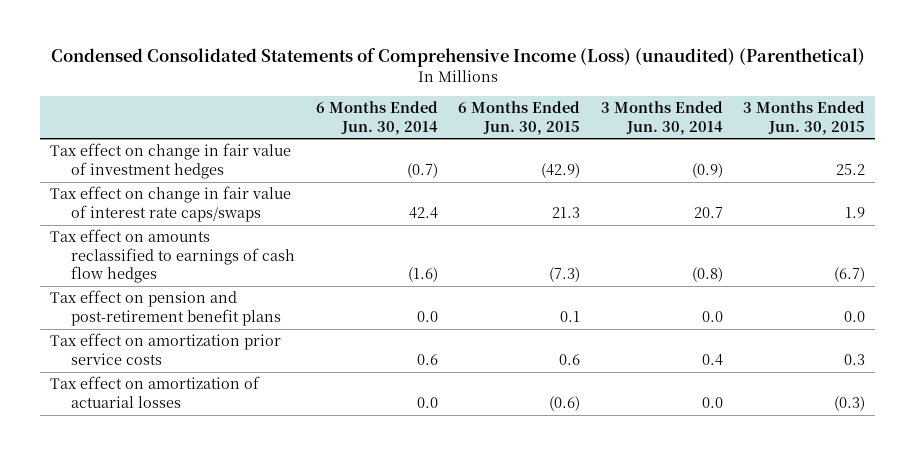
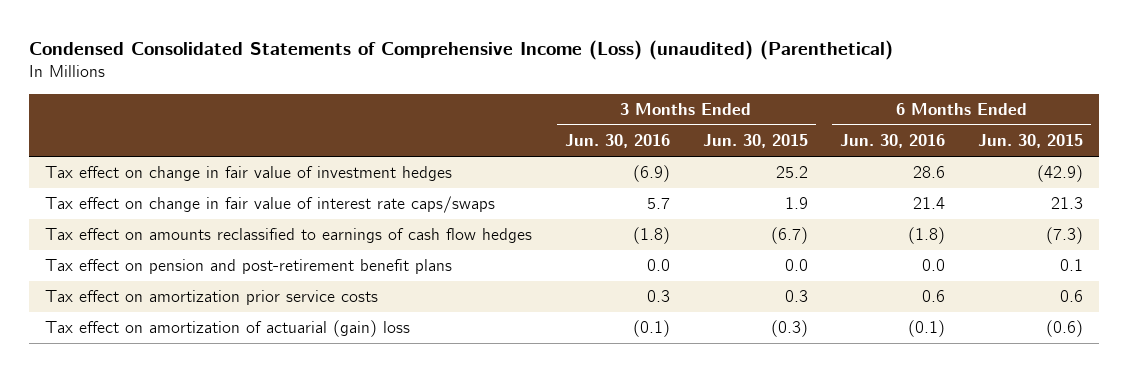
- | 6 Months Ended Jun. 30, 2014 | 6 Months Ended Jun. 30, 2015 | 3 Months Ended Jun. 30, 2014 | 3 Months Ended Jun. 30, 2015
+ | 3 Months Ended Jun. 30, 2016 | 3 Months Ended Jun. 30, 2015 | 6 Months Ended Jun. 30, 2016 | 6 Months Ended Jun. 30, 2015
- Tax effect on amortization of actuarial losses | 0.0 | (0.6) | 0.0 | (0.3)
+ Tax effect on amortization of actuarial (gain) loss | (0.1) | (0.3) | (0.1) | (0.6)

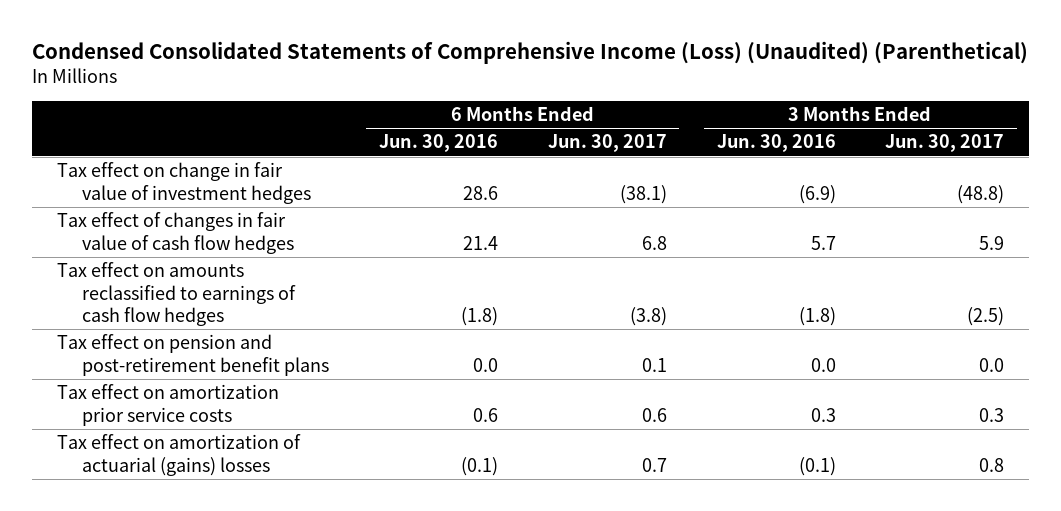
- Condensed Consolidated Statements of Comprehensive Income (Loss) (unaudited) (Parenthetical)
+ Condensed Consolidated Statements of Comprehensive Income (Loss) (Unaudited) (Parenthetical)
- | 3 Months Ended Jun. 30, 2016 | 3 Months Ended Jun. 30, 2015 | 6 Months Ended Jun. 30, 2016 | 6 Months Ended Jun. 30, 2015
+ | 6 Months Ended Jun. 30, 2016 | 6 Months Ended Jun. 30, 2017 | 3 Months Ended Jun. 30, 2016 | 3 Months Ended Jun. 30, 2017
- Tax effect on change in fair value of interest rate caps/swaps | 5.7 | 1.9 | 21.4 | 21.3
+ Tax effect of changes in fair value of cash flow hedges | 21.4 | 6.8 | 5.7 | 5.9
- Tax effect on amortization of actuarial (gain) loss | (0.1) | (0.3) | (0.1) | (0.6)
+ Tax effect on amortization of actuarial (gains) losses | (0.1) | 0.7 | (0.1) | 0.8

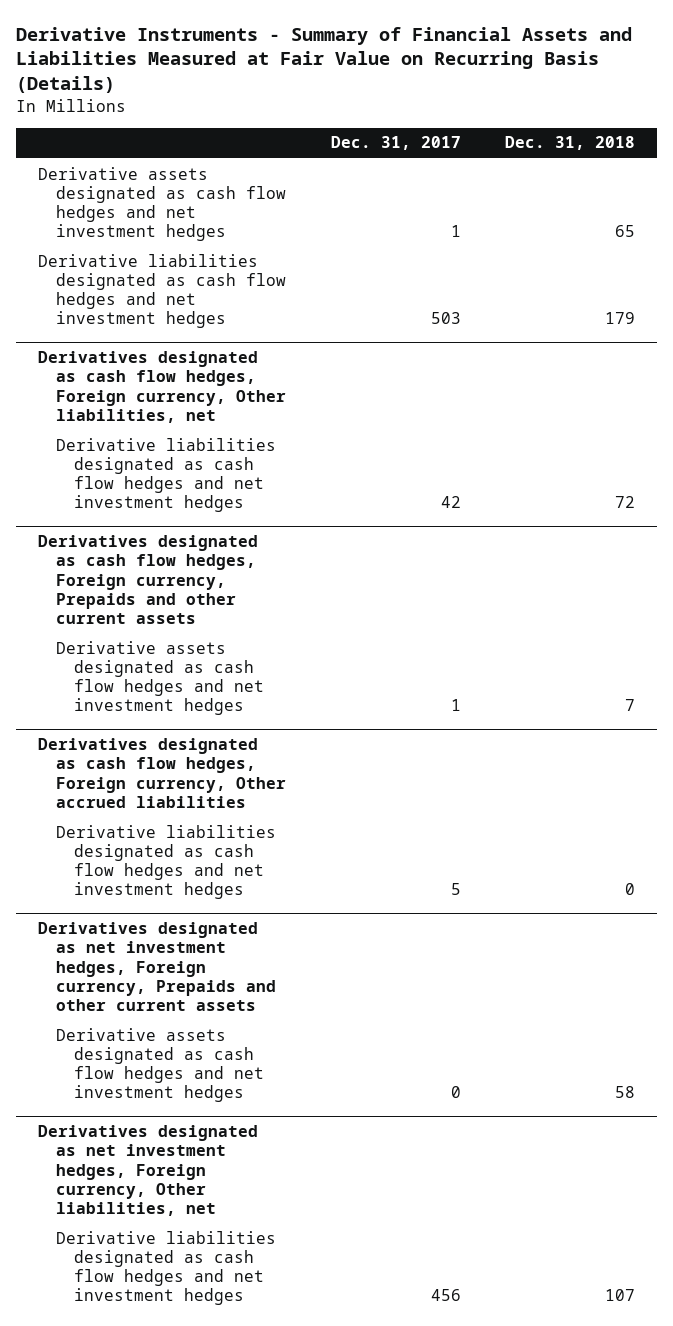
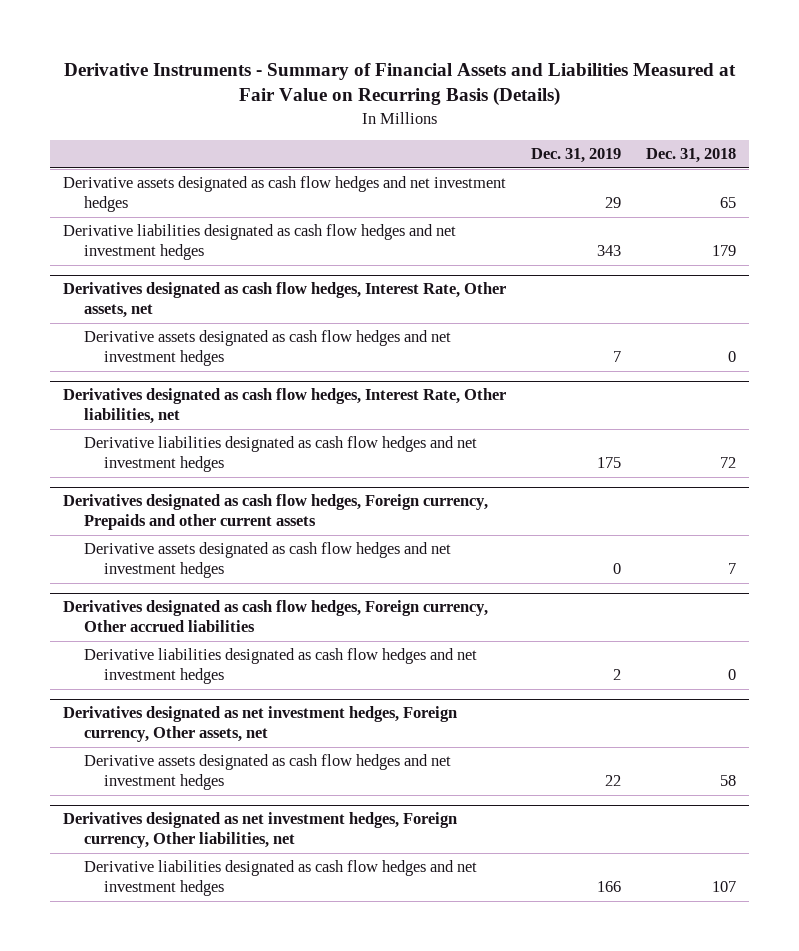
- | Dec. 31, 2017 | Dec. 31, 2018
+ | Dec. 31, 2019 | Dec. 31, 2018
- Derivatives designated as cash flow hedges, Foreign currency, Other liabilities, net
+ Derivatives designated as cash flow hedges, Interest Rate, Other assets, net
+ Derivative assets designated as cash flow hedges and net investment hedges | 7 | 0
+ Derivatives designated as cash flow hedges, Interest Rate, Other liabilities, net
- Derivatives designated as net investment hedges, Foreign currency, Prepaids and other current assets
+ Derivatives designated as net investment hedges, Foreign currency, Other assets, net

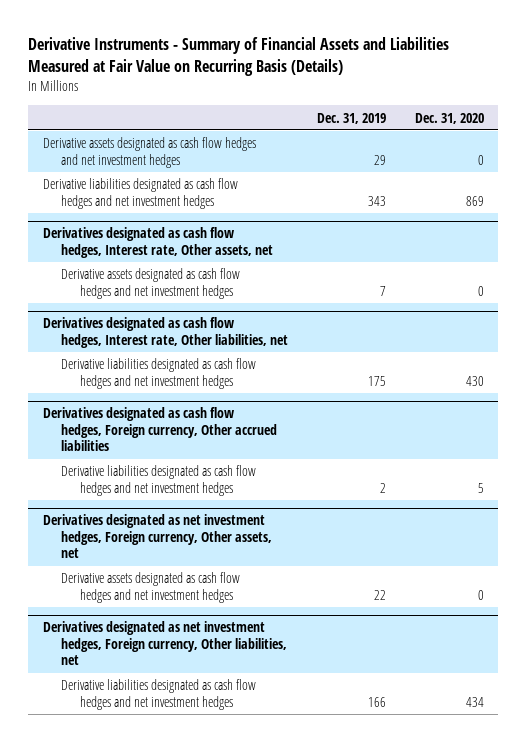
- | Dec. 31, 2019 | Dec. 31, 2018
+ | Dec. 31, 2019 | Dec. 31, 2020
- Derivatives designated as cash flow hedges, Interest Rate, Other assets, net
+ Derivatives designated as cash flow hedges, Interest rate, Other assets, net
- Derivatives designated as cash flow hedges, Interest Rate, Other liabilities, net
+ Derivatives designated as cash flow hedges, Interest rate, Other liabilities, net
- Derivatives designated as cash flow hedges, Foreign currency, Prepaids and other current assets
- Derivative assets designated as cash flow hedges and net investment hedges | 0 | 7

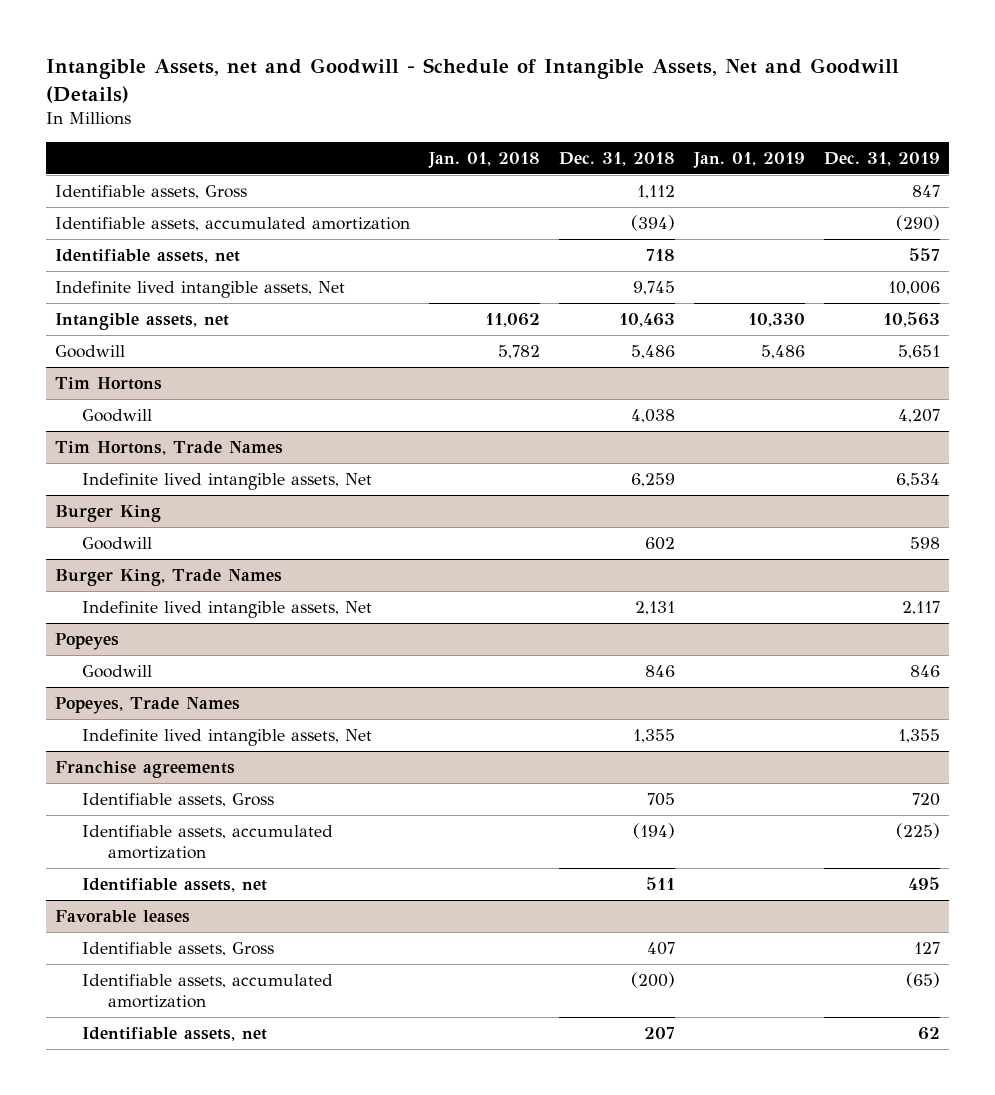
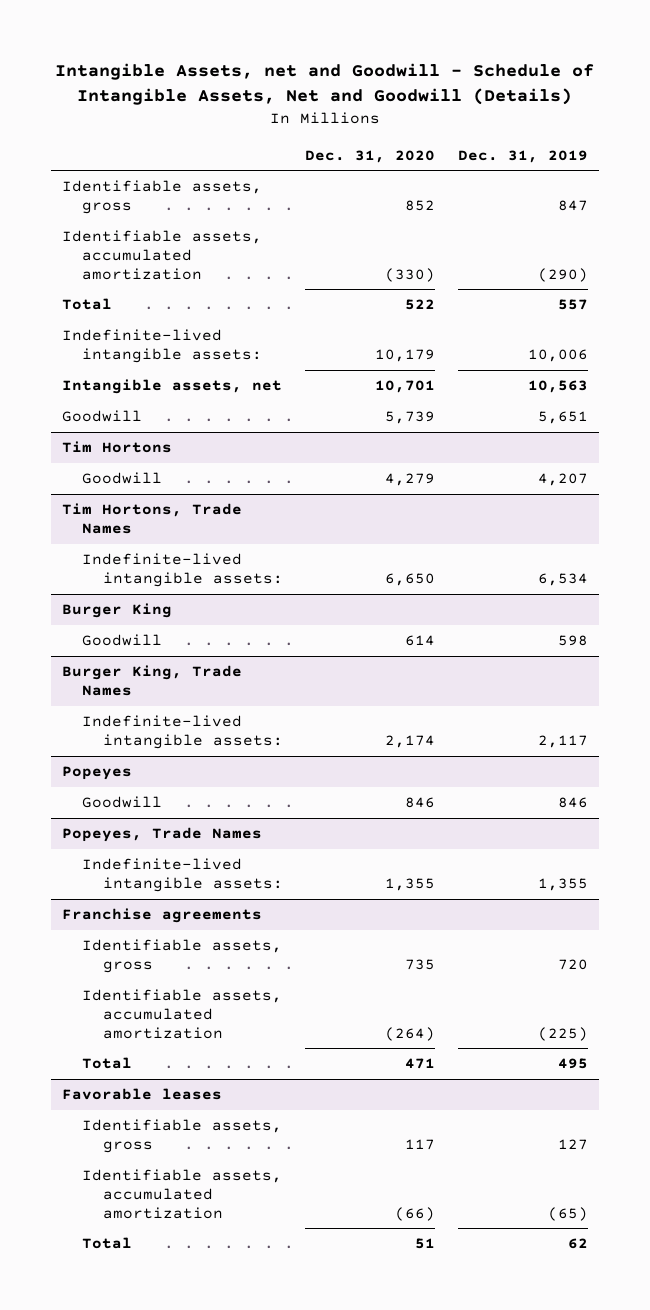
- | Jan. 01, 2018 | Dec. 31, 2018 | Jan. 01, 2019 | Dec. 31, 2019
+ | Dec. 31, 2020 | Dec. 31, 2019
- Identifiable assets, Gross | | 1,112 | | 847
+ Identifiable assets, gross | 852 | 847
- Identifiable assets, net | | 718 | | 557
- Indefinite lived intangible assets, Net | | 9,745 | | 10,006
+ Total | 522 | 557
+ Indefinite-lived intangible assets: | 10,179 | 10,006
@ Tim Hortons, Trade Names
- Indefinite lived intangible assets, Net | | 6,259 | | 6,534
+ Indefinite-lived intangible assets: | 6,650 | 6,534
@ Burger King, Trade Names
- Indefinite lived intangible assets, Net | | 2,131 | | 2,117
+ Indefinite-lived intangible assets: | 2,174 | 2,117
@ Popeyes, Trade Names
- Indefinite lived intangible assets, Net | | 1,355 | | 1,355
+ Indefinite-lived intangible assets: | 1,355 | 1,355
@ Franchise agreements
- Identifiable assets, Gross | | 705 | | 720
+ Identifiable assets, gross | 735 | 720
- Identifiable assets, net | | 511 | | 495
+ Total | 471 | 495
@ Favorable leases
- Identifiable assets, Gross | | 407 | | 127
+ Identifiable assets, gross | 117 | 127
- Identifiable assets, net | | 207 | | 62
+ Total | 51 | 62

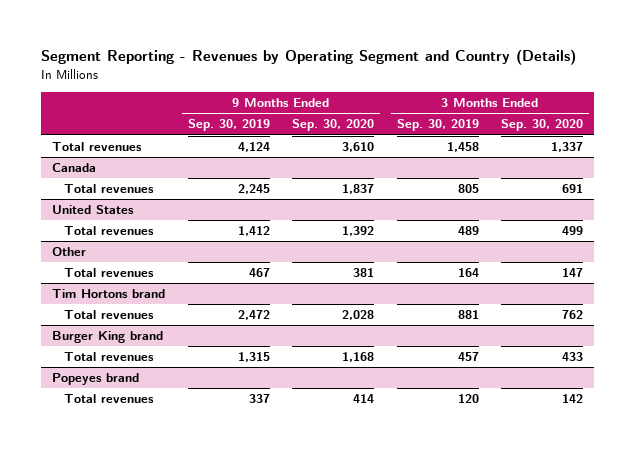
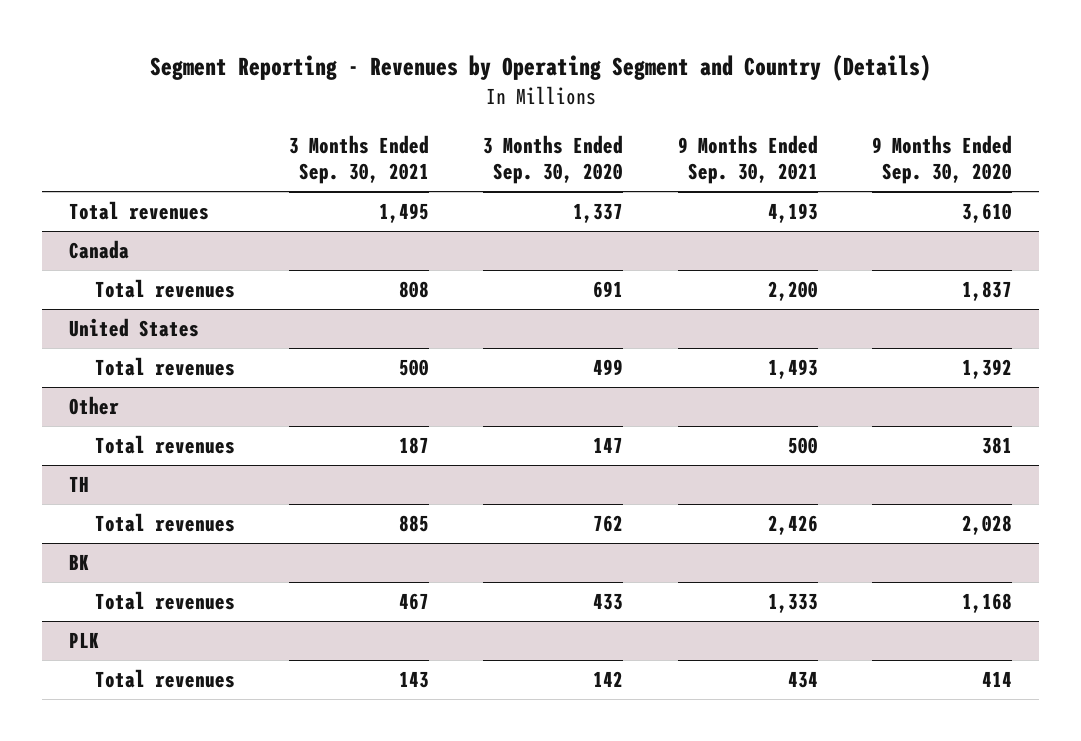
- | 9 Months Ended Sep. 30, 2019 | 9 Months Ended Sep. 30, 2020 | 3 Months Ended Sep. 30, 2019 | 3 Months Ended Sep. 30, 2020
+ | 3 Months Ended Sep. 30, 2021 | 3 Months Ended Sep. 30, 2020 | 9 Months Ended Sep. 30, 2021 | 9 Months Ended Sep. 30, 2020
- Tim Hortons brand
+ TH
- Burger King brand
+ BK
- Popeyes brand
+ PLK

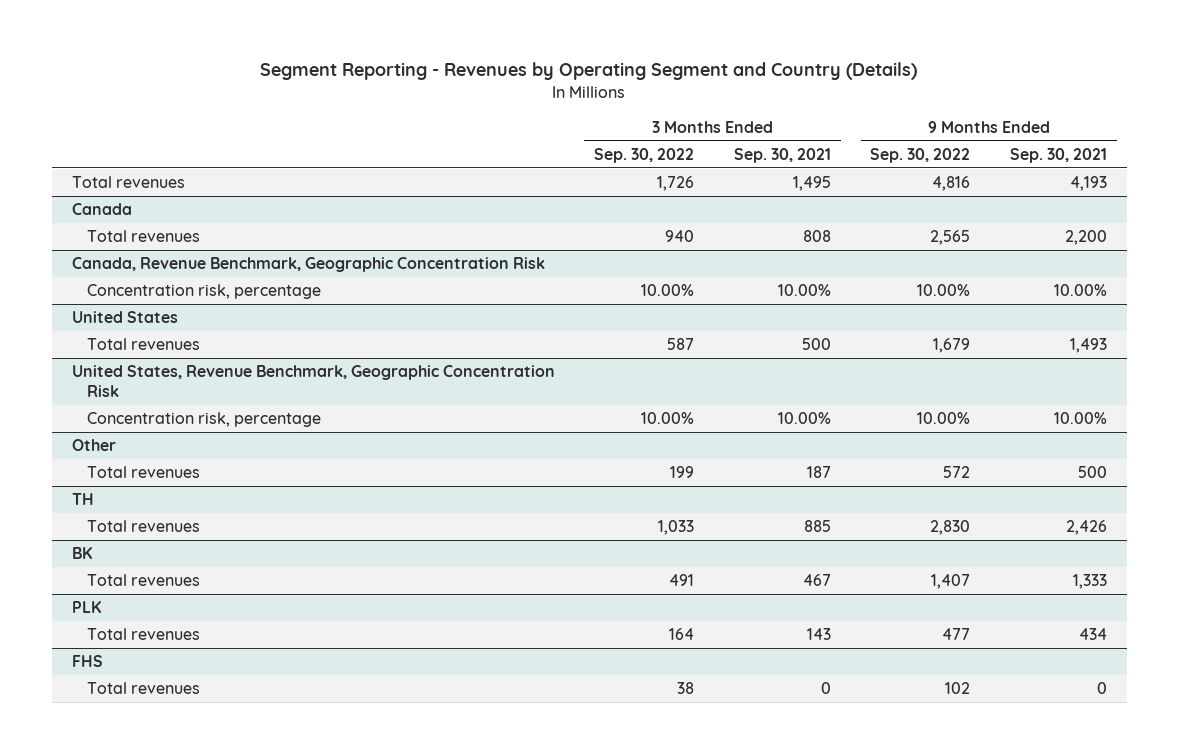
- | 3 Months Ended Sep. 30, 2021 | 3 Months Ended Sep. 30, 2020 | 9 Months Ended Sep. 30, 2021 | 9 Months Ended Sep. 30, 2020
+ | 3 Months Ended Sep. 30, 2022 | 3 Months Ended Sep. 30, 2021 | 9 Months Ended Sep. 30, 2022 | 9 Months Ended Sep. 30, 2021
+ Canada, Revenue Benchmark, Geographic Concentration Risk
+ Concentration risk, percentage | 10.00% | 10.00% | 10.00% | 10.00%
+ United States, Revenue Benchmark, Geographic Concentration Risk
+ Concentration risk, percentage | 10.00% | 10.00% | 10.00% | 10.00%
+ FHS
+ Total revenues | 38 | 0 | 102 | 0

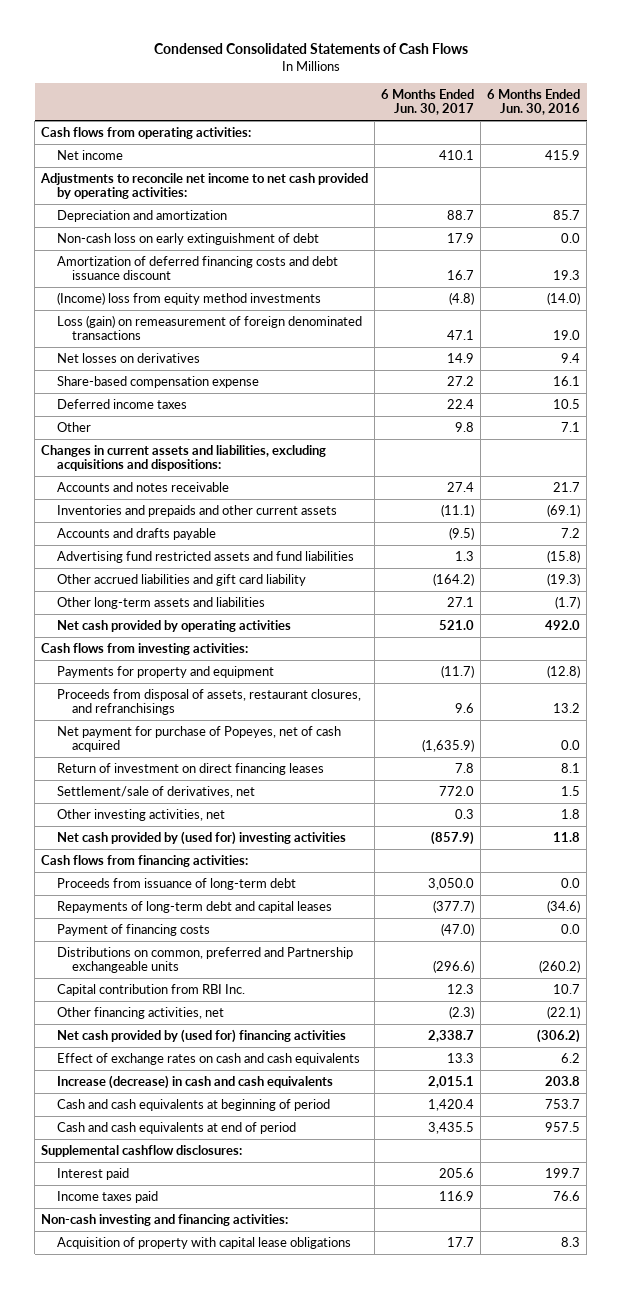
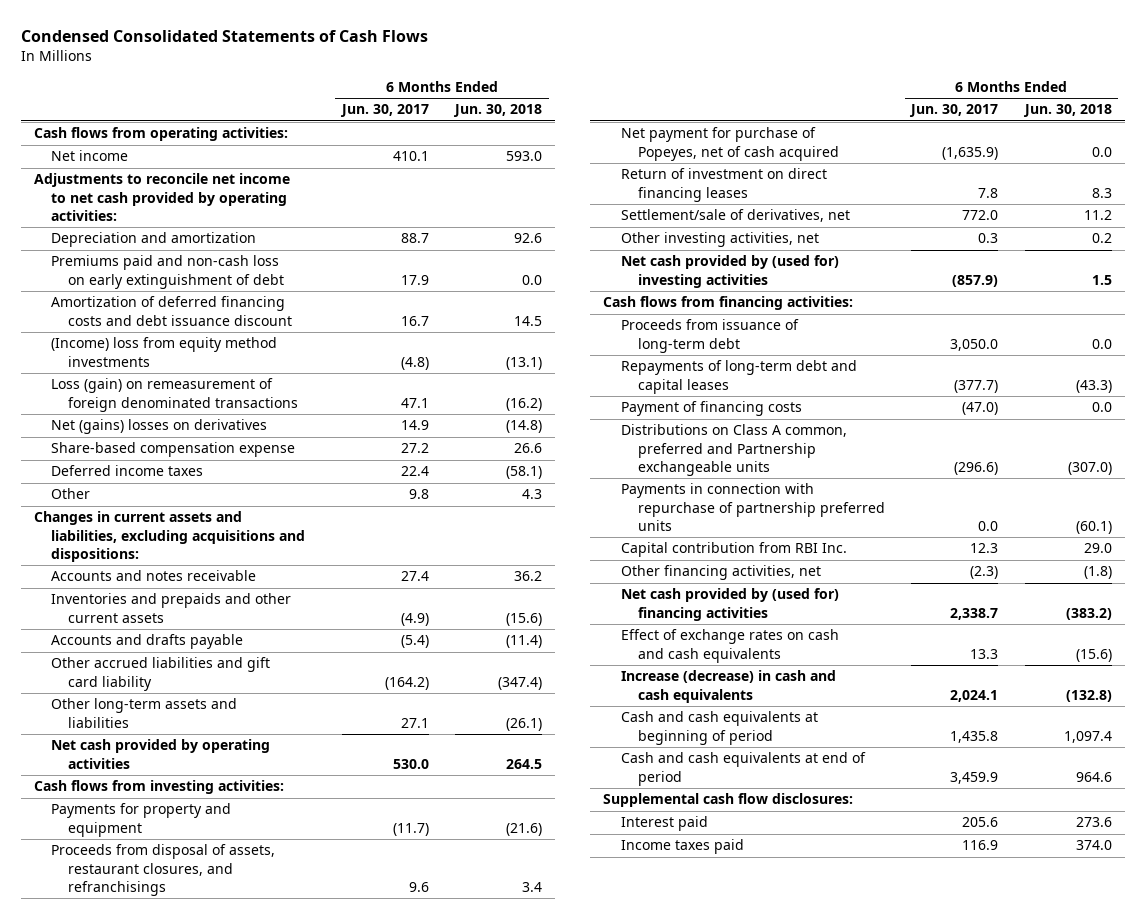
- | 6 Months Ended Jun. 30, 2017 | 6 Months Ended Jun. 30, 2016
+ | 6 Months Ended Jun. 30, 2017 | 6 Months Ended Jun. 30, 2018
- Non-cash loss on early extinguishment of debt | 17.9 | 0.0
+ Premiums paid and non-cash loss on early extinguishment of debt | 17.9 | 0.0
- Net losses on derivatives | 14.9 | 9.4
+ Net (gains) losses on derivatives | 14.9 | (14.8)
- Inventories and prepaids and other current assets | (11.1) | (69.1)
- Accounts and drafts payable | (9.5) | 7.2
- Advertising fund restricted assets and fund liabilities | 1.3 | (15.8)
+ Inventories and prepaids and other current assets | (4.9) | (15.6)
+ Accounts and drafts payable | (5.4) | (11.4)
- Net cash provided by operating activities | 521.0 | 492.0
+ Net cash provided by operating activities | 530.0 | 264.5
- Distributions on common, preferred and Partnership exchangeable units | (296.6) | (260.2)
+ Distributions on Class A common, preferred and Partnership exchangeable units | (296.6) | (307.0)
+ Payments in connection with repurchase of partnership preferred units | 0.0 | (60.1)
- Increase (decrease) in cash and cash equivalents | 2,015.1 | 203.8
- Cash and cash equivalents at beginning of period | 1,420.4 | 753.7
- Cash and cash equivalents at end of period | 3,435.5 | 957.5
- Supplemental cashflow disclosures:
+ Increase (decrease) in cash and cash equivalents | 2,024.1 | (132.8)
+ Cash and cash equivalents at beginning of period | 1,435.8 | 1,097.4
+ Cash and cash equivalents at end of period | 3,459.9 | 964.6
+ Supplemental cash flow disclosures:
- Non-cash investing and financing activities:
- Acquisition of property with capital lease obligations | 17.7 | 8.3

